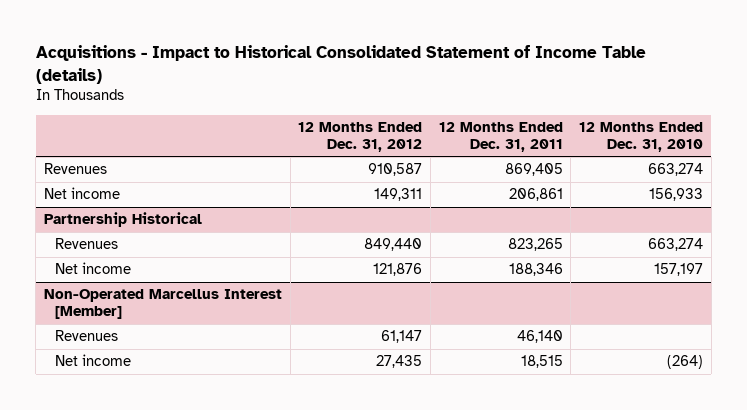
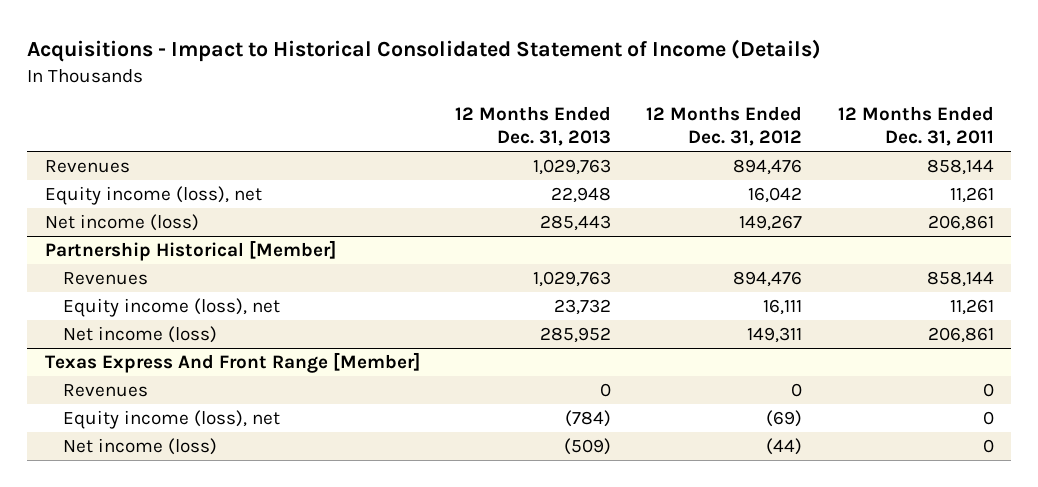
- Acquisitions - Impact to Historical Consolidated Statement of Income Table (details)
+ Acquisitions - Impact to Historical Consolidated Statement of Income (Details)
- | 12 Months Ended Dec. 31, 2012 | 12 Months Ended Dec. 31, 2011 | 12 Months Ended Dec. 31, 2010
+ | 12 Months Ended Dec. 31, 2013 | 12 Months Ended Dec. 31, 2012 | 12 Months Ended Dec. 31, 2011
- Revenues | 910,587 | 869,405 | 663,274
- Net income | 149,311 | 206,861 | 156,933
- Partnership Historical
- Revenues | 849,440 | 823,265 | 663,274
- Net income | 121,876 | 188,346 | 157,197
- Non-Operated Marcellus Interest [Member]
- Revenues | 61,147 | 46,140 |
- Net income | 27,435 | 18,515 | (264)
+ Revenues | 1,029,763 | 894,476 | 858,144
+ Equity income (loss), net | 22,948 | 16,042 | 11,261
+ Net income (loss) | 285,443 | 149,267 | 206,861
+ Partnership Historical [Member]
+ Revenues | 1,029,763 | 894,476 | 858,144
+ Equity income (loss), net | 23,732 | 16,111 | 11,261
+ Net income (loss) | 285,952 | 149,311 | 206,861
+ Texas Express And Front Range [Member]
+ Revenues | 0 | 0 | 0
+ Equity income (loss), net | (784) | (69) | 0
+ Net income (loss) | (509) | (44) | 0

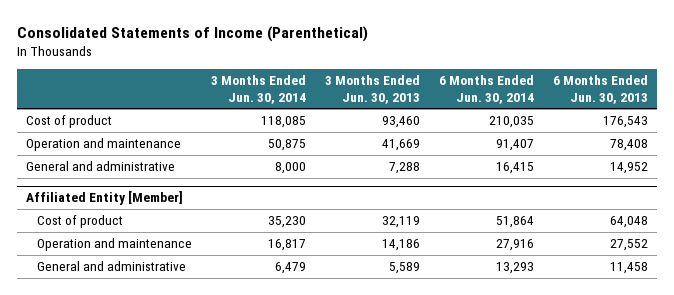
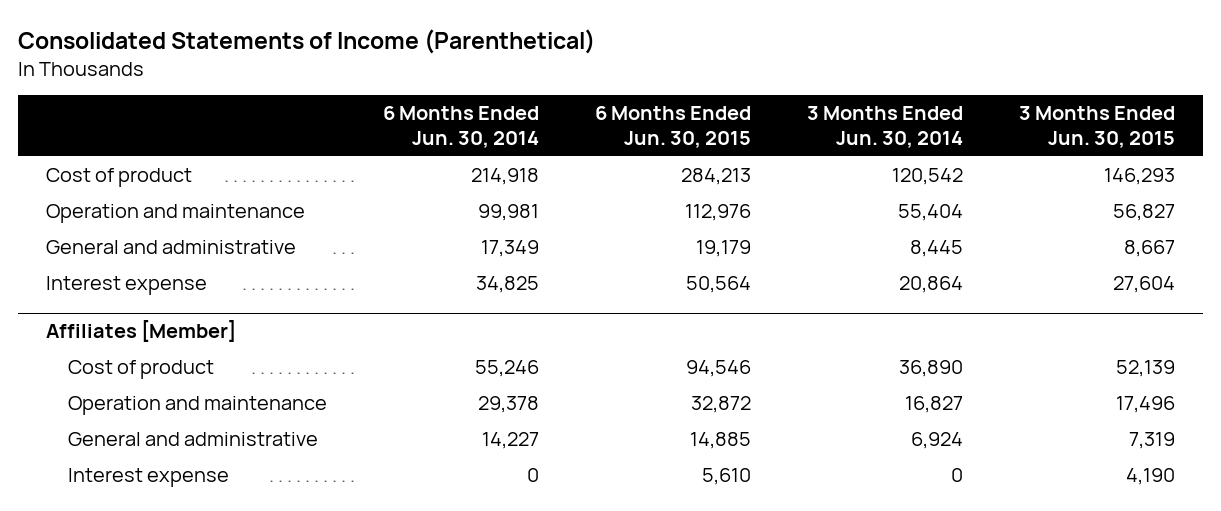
- | 3 Months Ended Jun. 30, 2014 | 3 Months Ended Jun. 30, 2013 | 6 Months Ended Jun. 30, 2014 | 6 Months Ended Jun. 30, 2013
+ | 6 Months Ended Jun. 30, 2014 | 6 Months Ended Jun. 30, 2015 | 3 Months Ended Jun. 30, 2014 | 3 Months Ended Jun. 30, 2015
- Cost of product | 118,085 | 93,460 | 210,035 | 176,543
- Operation and maintenance | 50,875 | 41,669 | 91,407 | 78,408
- General and administrative | 8,000 | 7,288 | 16,415 | 14,952
- Affiliated Entity [Member]
- Cost of product | 35,230 | 32,119 | 51,864 | 64,048
- Operation and maintenance | 16,817 | 14,186 | 27,916 | 27,552
- General and administrative | 6,479 | 5,589 | 13,293 | 11,458
+ Cost of product | 214,918 | 284,213 | 120,542 | 146,293
+ Operation and maintenance | 99,981 | 112,976 | 55,404 | 56,827
+ General and administrative | 17,349 | 19,179 | 8,445 | 8,667
+ Interest expense | 34,825 | 50,564 | 20,864 | 27,604
+ Affiliates [Member]
+ Cost of product | 55,246 | 94,546 | 36,890 | 52,139
+ Operation and maintenance | 29,378 | 32,872 | 16,827 | 17,496
+ General and administrative | 14,227 | 14,885 | 6,924 | 7,319
+ Interest expense | 0 | 5,610 | 0 | 4,190

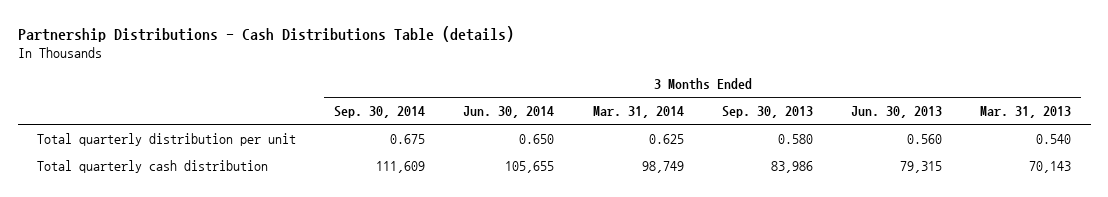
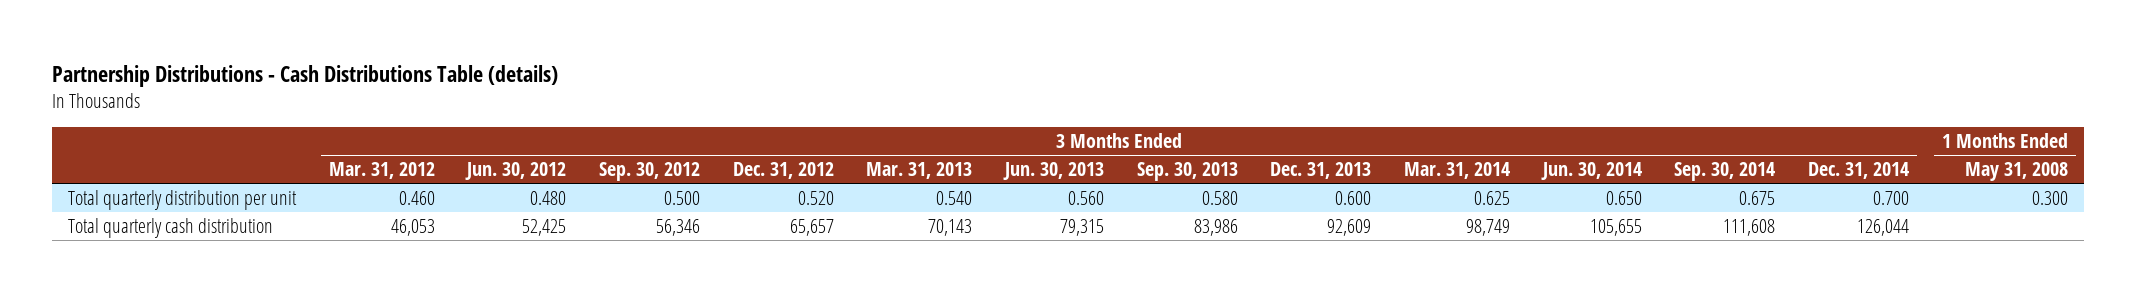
- | 3 Months Ended Sep. 30, 2014 | 3 Months Ended Jun. 30, 2014 | 3 Months Ended Mar. 31, 2014 | 3 Months Ended Sep. 30, 2013 | 3 Months Ended Jun. 30, 2013 | 3 Months Ended Mar. 31, 2013
+ | 3 Months Ended Mar. 31, 2012 | 3 Months Ended Jun. 30, 2012 | 3 Months Ended Sep. 30, 2012 | 3 Months Ended Dec. 31, 2012 | 3 Months Ended Mar. 31, 2013 | 3 Months Ended Jun. 30, 2013 | 3 Months Ended Sep. 30, 2013 | 3 Months Ended Dec. 31, 2013 | 3 Months Ended Mar. 31, 2014 | 3 Months Ended Jun. 30, 2014 | 3 Months Ended Sep. 30, 2014 | 3 Months Ended Dec. 31, 2014 | 1 Months Ended May 31, 2008
- Total quarterly cash distribution | 111,609 | 105,655 | 98,749 | 83,986 | 79,315 | 70,143
+ Total quarterly cash distribution | 46,053 | 52,425 | 56,346 | 65,657 | 70,143 | 79,315 | 83,986 | 92,609 | 98,749 | 105,655 | 111,608 | 126,044 |

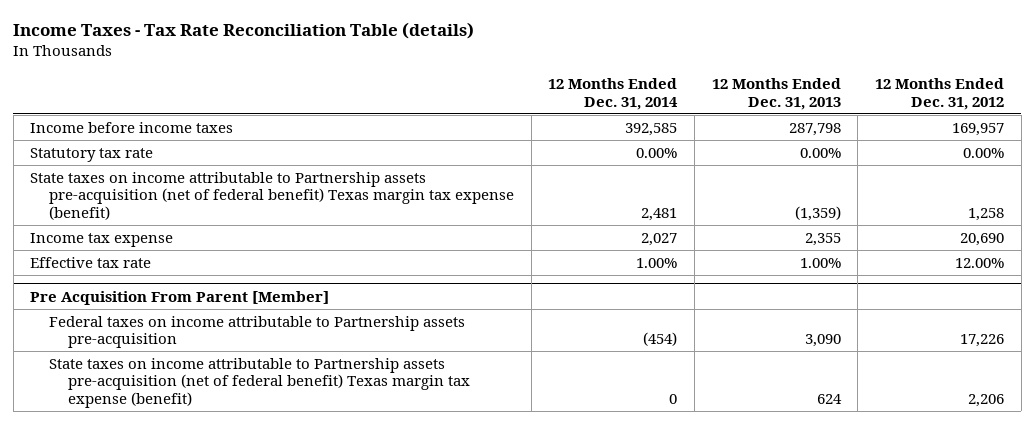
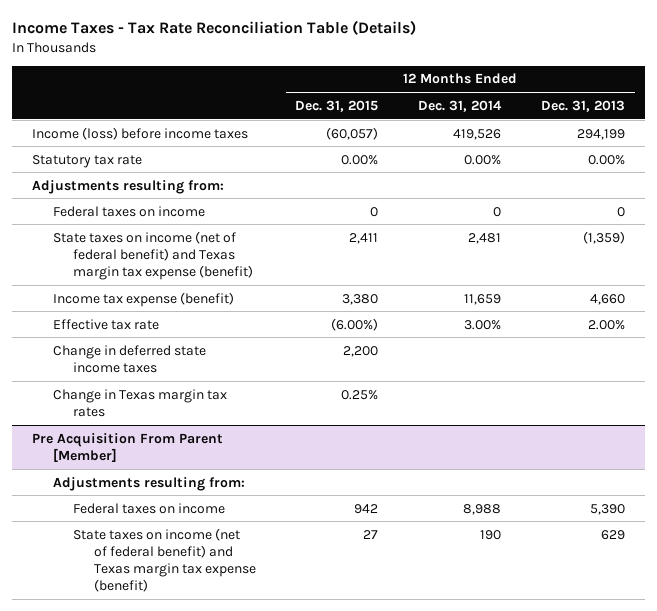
- Income Taxes - Tax Rate Reconciliation Table (details)
+ Income Taxes - Tax Rate Reconciliation Table (Details)
- | 12 Months Ended Dec. 31, 2014 | 12 Months Ended Dec. 31, 2013 | 12 Months Ended Dec. 31, 2012
+ | 12 Months Ended Dec. 31, 2015 | 12 Months Ended Dec. 31, 2014 | 12 Months Ended Dec. 31, 2013
- Income before income taxes | 392,585 | 287,798 | 169,957
+ Income (loss) before income taxes | (60,057) | 419,526 | 294,199
- State taxes on income attributable to Partnership assets pre-acquisition (net of federal benefit) Texas margin tax expense (benefit) | 2,481 | (1,359) | 1,258
- Income tax expense | 2,027 | 2,355 | 20,690
- Effective tax rate | 1.00% | 1.00% | 12.00%
+ Adjustments resulting from:
+ Federal taxes on income | 0 | 0 | 0
+ State taxes on income (net of federal benefit) and Texas margin tax expense (benefit) | 2,411 | 2,481 | (1,359)
+ Income tax expense (benefit) | 3,380 | 11,659 | 4,660
+ Effective tax rate | (6.00%) | 3.00% | 2.00%
+ Change in deferred state income taxes | 2,200 | |
+ Change in Texas margin tax rates | 0.25% | |
@ Pre Acquisition From Parent [Member]
- Federal taxes on income attributable to Partnership assets pre-acquisition | (454) | 3,090 | 17,226
- State taxes on income attributable to Partnership assets pre-acquisition (net of federal benefit) Texas margin tax expense (benefit) | 0 | 624 | 2,206
+ Adjustments resulting from:
+ Federal taxes on income | 942 | 8,988 | 5,390
+ State taxes on income (net of federal benefit) and Texas margin tax expense (benefit) | 27 | 190 | 629

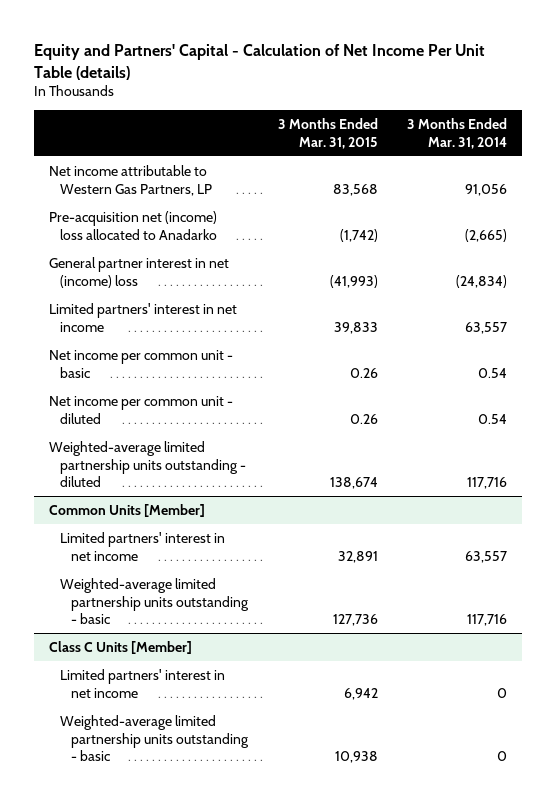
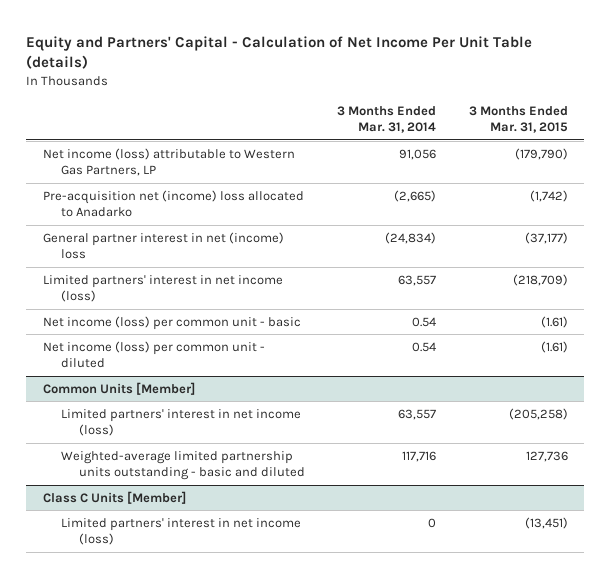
- | 3 Months Ended Mar. 31, 2015 | 3 Months Ended Mar. 31, 2014
+ | 3 Months Ended Mar. 31, 2014 | 3 Months Ended Mar. 31, 2015
- Net income attributable to Western Gas Partners, LP | 83,568 | 91,056
+ Net income (loss) attributable to Western Gas Partners, LP | 91,056 | (179,790)
- General partner interest in net (income) loss | (41,993) | (24,834)
- Limited partners' interest in net income | 39,833 | 63,557
- Net income per common unit - basic | 0.26 | 0.54
- Net income per common unit - diluted | 0.26 | 0.54
- Weighted-average limited partnership units outstanding - diluted | 138,674 | 117,716
+ General partner interest in net (income) loss | (24,834) | (37,177)
+ Limited partners' interest in net income (loss) | 63,557 | (218,709)
+ Net income (loss) per common unit - basic | 0.54 | (1.61)
+ Net income (loss) per common unit - diluted | 0.54 | (1.61)
@ Common Units [Member]
- Limited partners' interest in net income | 32,891 | 63,557
- Weighted-average limited partnership units outstanding - basic | 127,736 | 117,716
+ Limited partners' interest in net income (loss) | 63,557 | (205,258)
+ Weighted-average limited partnership units outstanding - basic and diluted | 117,716 | 127,736
@ Class C Units [Member]
- Limited partners' interest in net income | 6,942 | 0
- Weighted-average limited partnership units outstanding - basic | 10,938 | 0
+ Limited partners' interest in net income (loss) | 0 | (13,451)

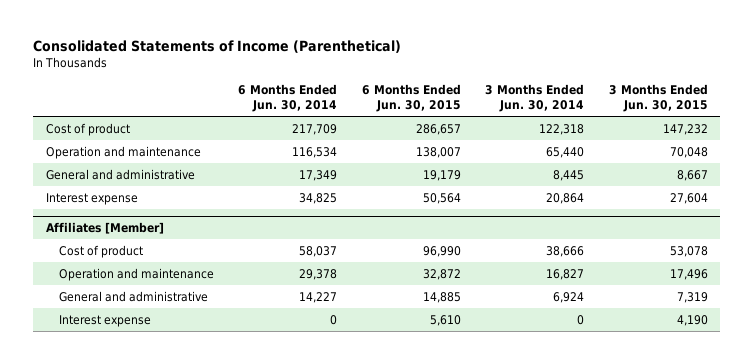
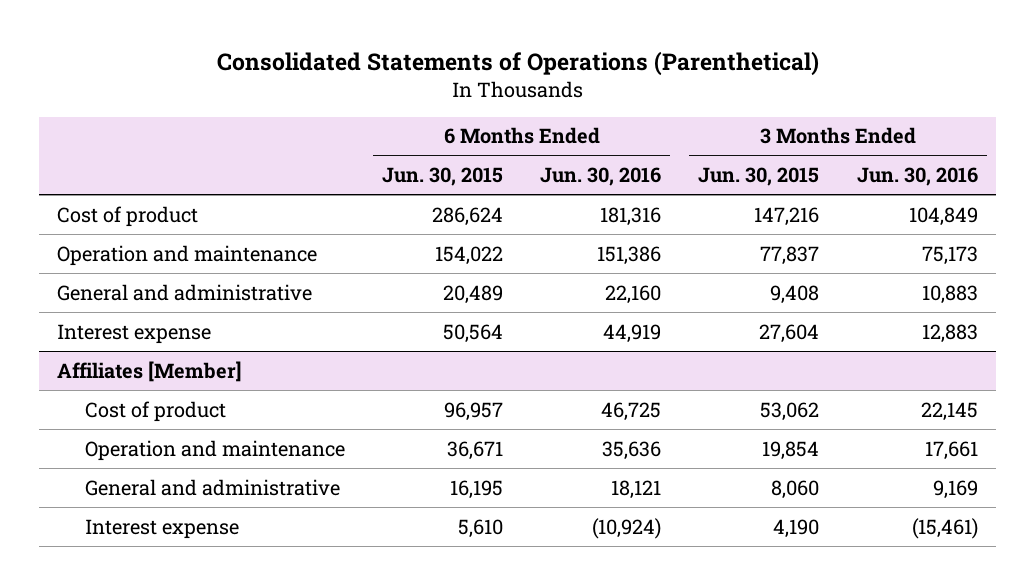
- Consolidated Statements of Income (Parenthetical)
+ Consolidated Statements of Operations (Parenthetical)
- | 6 Months Ended Jun. 30, 2014 | 6 Months Ended Jun. 30, 2015 | 3 Months Ended Jun. 30, 2014 | 3 Months Ended Jun. 30, 2015
+ | 6 Months Ended Jun. 30, 2015 | 6 Months Ended Jun. 30, 2016 | 3 Months Ended Jun. 30, 2015 | 3 Months Ended Jun. 30, 2016
- Cost of product | 217,709 | 286,657 | 122,318 | 147,232
- Operation and maintenance | 116,534 | 138,007 | 65,440 | 70,048
- General and administrative | 17,349 | 19,179 | 8,445 | 8,667
+ Cost of product | 286,624 | 181,316 | 147,216 | 104,849
+ Operation and maintenance | 154,022 | 151,386 | 77,837 | 75,173
+ General and administrative | 20,489 | 22,160 | 9,408 | 10,883
@ Affiliates [Member]
- Cost of product | 58,037 | 96,990 | 38,666 | 53,078
- Operation and maintenance | 29,378 | 32,872 | 16,827 | 17,496
- General and administrative | 14,227 | 14,885 | 6,924 | 7,319
+ Cost of product | 96,957 | 46,725 | 53,062 | 22,145
+ Operation and maintenance | 36,671 | 35,636 | 19,854 | 17,661
+ General and administrative | 16,195 | 18,121 | 8,060 | 9,169

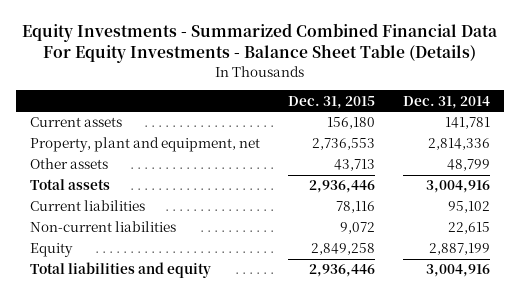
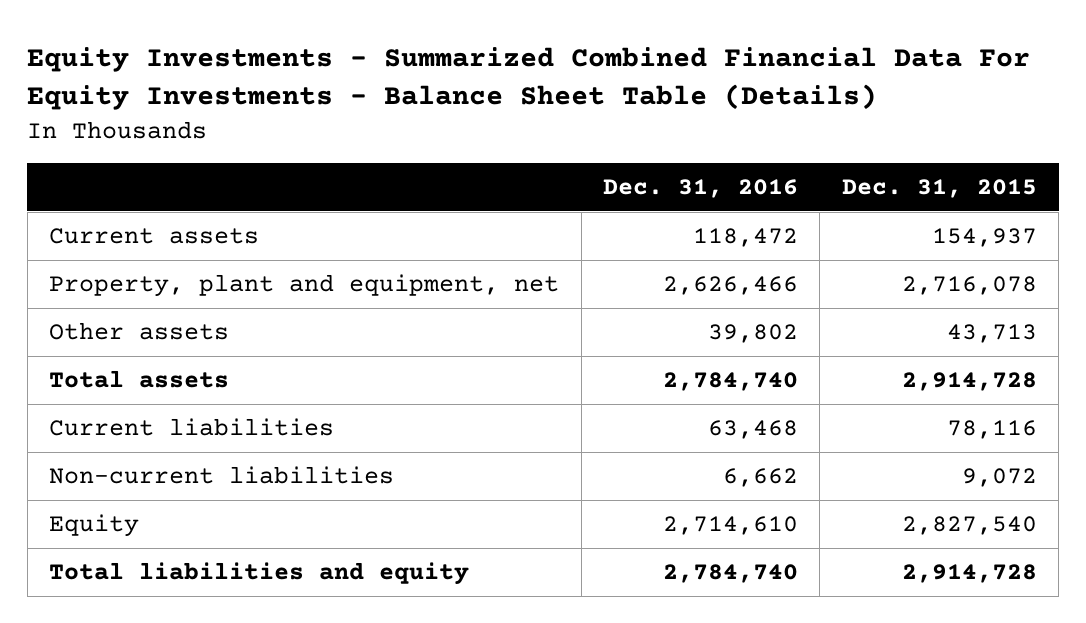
- | Dec. 31, 2015 | Dec. 31, 2014
+ | Dec. 31, 2016 | Dec. 31, 2015
- Current assets | 156,180 | 141,781
- Property, plant and equipment, net | 2,736,553 | 2,814,336
+ Current assets | 118,472 | 154,937
+ Property, plant and equipment, net | 2,626,466 | 2,716,078
- Total assets | 2,936,446 | 3,004,916
+ Total assets | 2,784,740 | 2,914,728
- Equity | 2,849,258 | 2,887,199
- Total liabilities and equity | 2,936,446 | 3,004,916
+ Equity | 2,714,610 | 2,827,540
+ Total liabilities and equity | 2,784,740 | 2,914,728

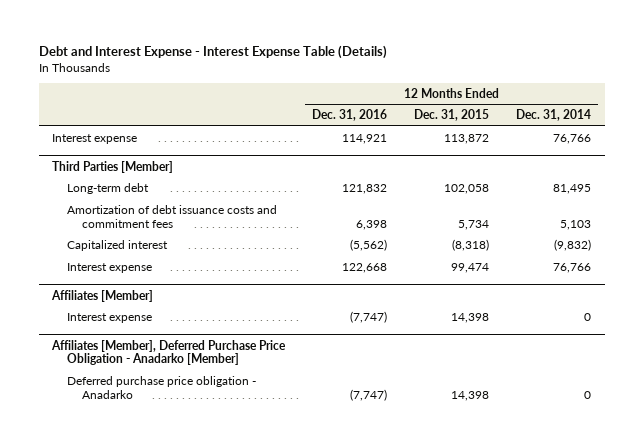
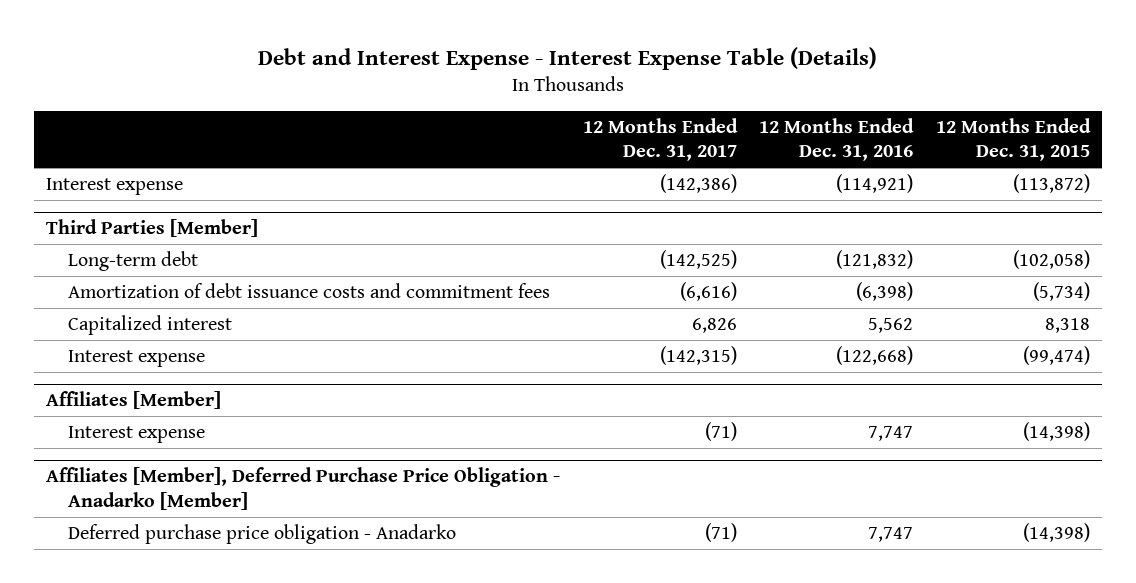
- | 12 Months Ended Dec. 31, 2016 | 12 Months Ended Dec. 31, 2015 | 12 Months Ended Dec. 31, 2014
+ | 12 Months Ended Dec. 31, 2017 | 12 Months Ended Dec. 31, 2016 | 12 Months Ended Dec. 31, 2015
- Interest expense | 114,921 | 113,872 | 76,766
+ Interest expense | (142,386) | (114,921) | (113,872)
@ Third Parties [Member]
- Long-term debt | 121,832 | 102,058 | 81,495
- Amortization of debt issuance costs and commitment fees | 6,398 | 5,734 | 5,103
- Capitalized interest | (5,562) | (8,318) | (9,832)
- Interest expense | 122,668 | 99,474 | 76,766
+ Long-term debt | (142,525) | (121,832) | (102,058)
+ Amortization of debt issuance costs and commitment fees | (6,616) | (6,398) | (5,734)
+ Capitalized interest | 6,826 | 5,562 | 8,318
+ Interest expense | (142,315) | (122,668) | (99,474)
@ Affiliates [Member]
- Interest expense | (7,747) | 14,398 | 0
+ Interest expense | (71) | 7,747 | (14,398)
@ Affiliates [Member], Deferred Purchase Price Obligation - Anadarko [Member]
- Deferred purchase price obligation - Anadarko | (7,747) | 14,398 | 0
+ Deferred purchase price obligation - Anadarko | (71) | 7,747 | (14,398)

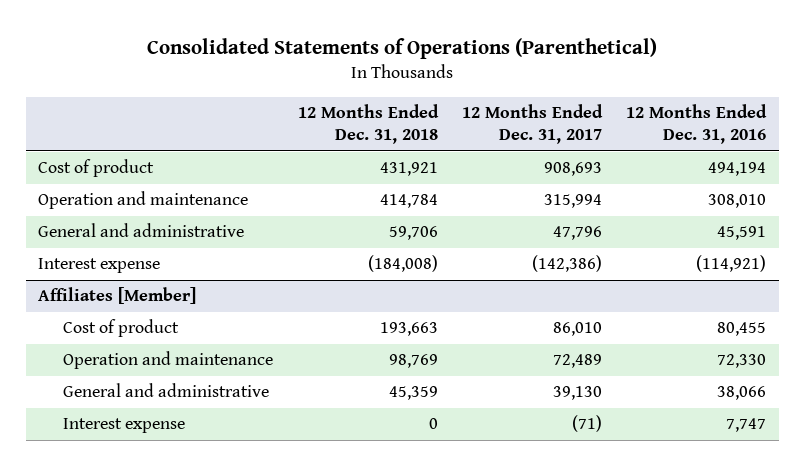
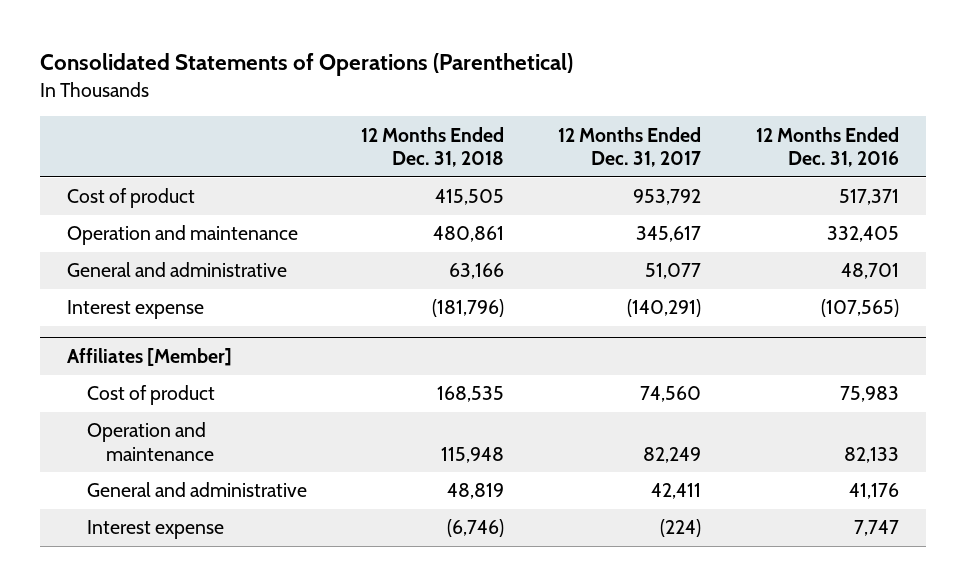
- Cost of product | 431,921 | 908,693 | 494,194
- Operation and maintenance | 414,784 | 315,994 | 308,010
- General and administrative | 59,706 | 47,796 | 45,591
- Interest expense | (184,008) | (142,386) | (114,921)
+ Cost of product | 415,505 | 953,792 | 517,371
+ Operation and maintenance | 480,861 | 345,617 | 332,405
+ General and administrative | 63,166 | 51,077 | 48,701
+ Interest expense | (181,796) | (140,291) | (107,565)
@ Affiliates [Member]
- Cost of product | 193,663 | 86,010 | 80,455
- Operation and maintenance | 98,769 | 72,489 | 72,330
- General and administrative | 45,359 | 39,130 | 38,066
- Interest expense | 0 | (71) | 7,747
+ Cost of product | 168,535 | 74,560 | 75,983
+ Operation and maintenance | 115,948 | 82,249 | 82,133
+ General and administrative | 48,819 | 42,411 | 41,176
+ Interest expense | (6,746) | (224) | 7,747

